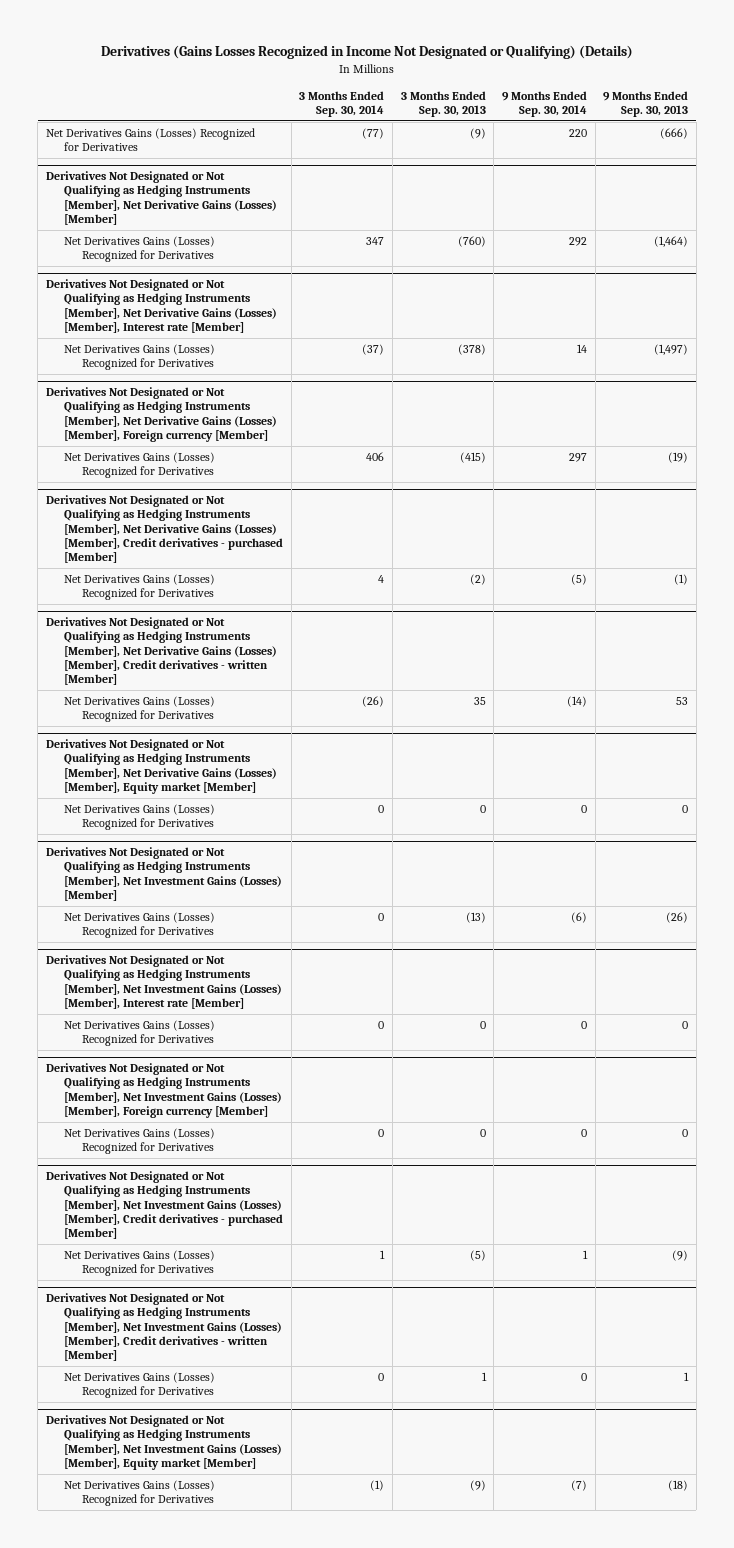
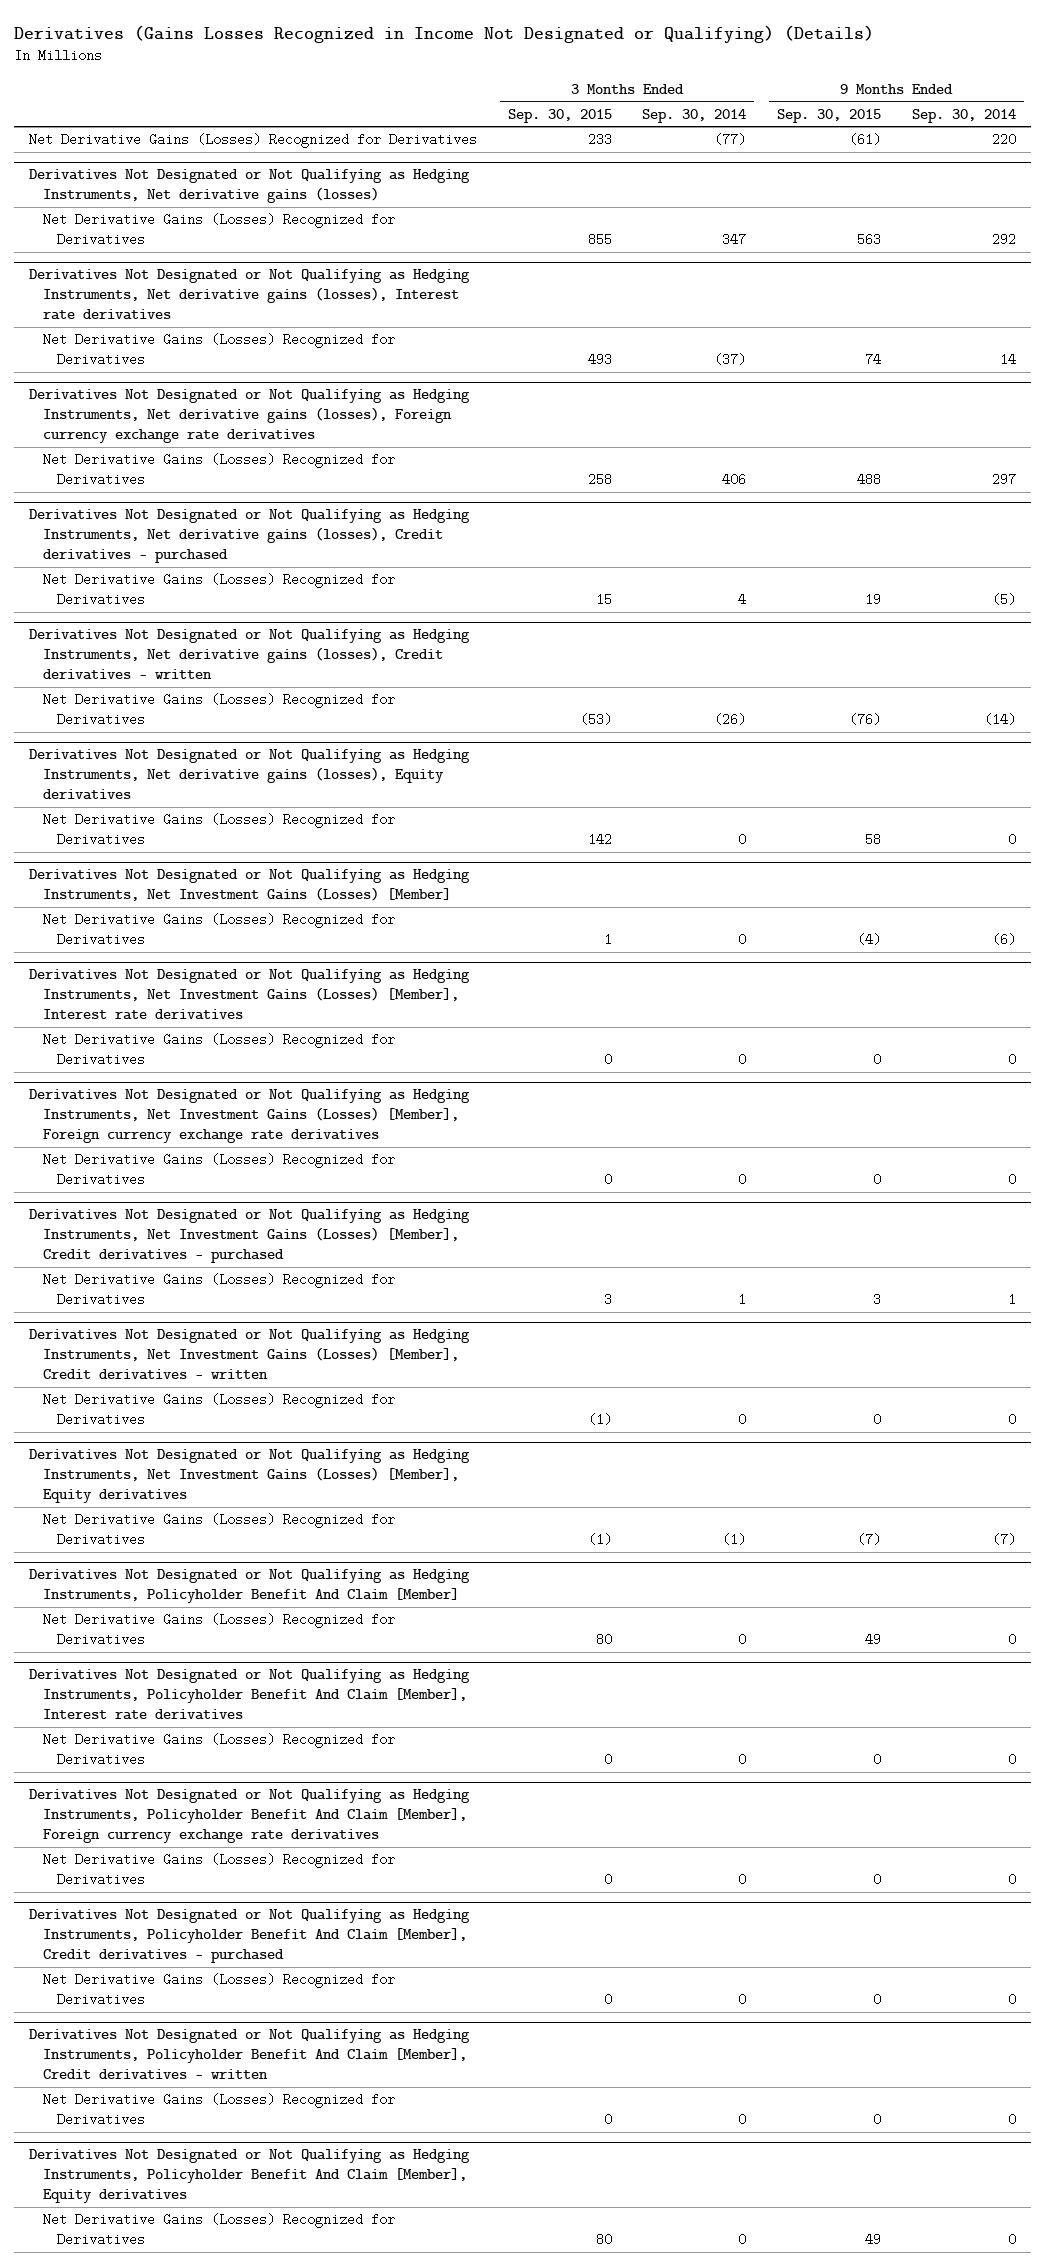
- | 3 Months Ended Sep. 30, 2014 | 3 Months Ended Sep. 30, 2013 | 9 Months Ended Sep. 30, 2014 | 9 Months Ended Sep. 30, 2013
+ | 3 Months Ended Sep. 30, 2015 | 3 Months Ended Sep. 30, 2014 | 9 Months Ended Sep. 30, 2015 | 9 Months Ended Sep. 30, 2014
- Net Derivatives Gains (Losses) Recognized for Derivatives | (77) | (9) | 220 | (666)
- Derivatives Not Designated or Not Qualifying as Hedging Instruments [Member], Net Derivative Gains (Losses) [Member]
- Net Derivatives Gains (Losses) Recognized for Derivatives | 347 | (760) | 292 | (1,464)
- Derivatives Not Designated or Not Qualifying as Hedging Instruments [Member], Net Derivative Gains (Losses) [Member], Interest rate [Member]
- Net Derivatives Gains (Losses) Recognized for Derivatives | (37) | (378) | 14 | (1,497)
- Derivatives Not Designated or Not Qualifying as Hedging Instruments [Member], Net Derivative Gains (Losses) [Member], Foreign currency [Member]
- Net Derivatives Gains (Losses) Recognized for Derivatives | 406 | (415) | 297 | (19)
- Derivatives Not Designated or Not Qualifying as Hedging Instruments [Member], Net Derivative Gains (Losses) [Member], Credit derivatives - purchased [Member]
- Net Derivatives Gains (Losses) Recognized for Derivatives | 4 | (2) | (5) | (1)
- Derivatives Not Designated or Not Qualifying as Hedging Instruments [Member], Net Derivative Gains (Losses) [Member], Credit derivatives - written [Member]
- Net Derivatives Gains (Losses) Recognized for Derivatives | (26) | 35 | (14) | 53
- Derivatives Not Designated or Not Qualifying as Hedging Instruments [Member], Net Derivative Gains (Losses) [Member], Equity market [Member]
- Net Derivatives Gains (Losses) Recognized for Derivatives | 0 | 0 | 0 | 0
- Derivatives Not Designated or Not Qualifying as Hedging Instruments [Member], Net Investment Gains (Losses) [Member]
- Net Derivatives Gains (Losses) Recognized for Derivatives | 0 | (13) | (6) | (26)
- Derivatives Not Designated or Not Qualifying as Hedging Instruments [Member], Net Investment Gains (Losses) [Member], Interest rate [Member]
- Net Derivatives Gains (Losses) Recognized for Derivatives | 0 | 0 | 0 | 0
- Derivatives Not Designated or Not Qualifying as Hedging Instruments [Member], Net Investment Gains (Losses) [Member], Foreign currency [Member]
- Net Derivatives Gains (Losses) Recognized for Derivatives | 0 | 0 | 0 | 0
- Derivatives Not Designated or Not Qualifying as Hedging Instruments [Member], Net Investment Gains (Losses) [Member], Credit derivatives - purchased [Member]
- Net Derivatives Gains (Losses) Recognized for Derivatives | 1 | (5) | 1 | (9)
- Derivatives Not Designated or Not Qualifying as Hedging Instruments [Member], Net Investment Gains (Losses) [Member], Credit derivatives - written [Member]
- Net Derivatives Gains (Losses) Recognized for Derivatives | 0 | 1 | 0 | 1
- Derivatives Not Designated or Not Qualifying as Hedging Instruments [Member], Net Investment Gains (Losses) [Member], Equity market [Member]
- Net Derivatives Gains (Losses) Recognized for Derivatives | (1) | (9) | (7) | (18)
+ Net Derivative Gains (Losses) Recognized for Derivatives | 233 | (77) | (61) | 220
+ Derivatives Not Designated or Not Qualifying as Hedging Instruments, Net derivative gains (losses)
+ Net Derivative Gains (Losses) Recognized for Derivatives | 855 | 347 | 563 | 292
+ Derivatives Not Designated or Not Qualifying as Hedging Instruments, Net derivative gains (losses), Interest rate derivatives
+ Net Derivative Gains (Losses) Recognized for Derivatives | 493 | (37) | 74 | 14
+ Derivatives Not Designated or Not Qualifying as Hedging Instruments, Net derivative gains (losses), Foreign currency exchange rate derivatives
+ Net Derivative Gains (Losses) Recognized for Derivatives | 258 | 406 | 488 | 297
+ Derivatives Not Designated or Not Qualifying as Hedging Instruments, Net derivative gains (losses), Credit derivatives - purchased
+ Net Derivative Gains (Losses) Recognized for Derivatives | 15 | 4 | 19 | (5)
+ Derivatives Not Designated or Not Qualifying as Hedging Instruments, Net derivative gains (losses), Credit derivatives - written
+ Net Derivative Gains (Losses) Recognized for Derivatives | (53) | (26) | (76) | (14)
+ Derivatives Not Designated or Not Qualifying as Hedging Instruments, Net derivative gains (losses), Equity derivatives
+ Net Derivative Gains (Losses) Recognized for Derivatives | 142 | 0 | 58 | 0
+ Derivatives Not Designated or Not Qualifying as Hedging Instruments, Net Investment Gains (Losses) [Member]
+ Net Derivative Gains (Losses) Recognized for Derivatives | 1 | 0 | (4) | (6)
+ Derivatives Not Designated or Not Qualifying as Hedging Instruments, Net Investment Gains (Losses) [Member], Interest rate derivatives
+ Net Derivative Gains (Losses) Recognized for Derivatives | 0 | 0 | 0 | 0
+ Derivatives Not Designated or Not Qualifying as Hedging Instruments, Net Investment Gains (Losses) [Member], Foreign currency exchange rate derivatives
+ Net Derivative Gains (Losses) Recognized for Derivatives | 0 | 0 | 0 | 0
+ Derivatives Not Designated or Not Qualifying as Hedging Instruments, Net Investment Gains (Losses) [Member], Credit derivatives - purchased
+ Net Derivative Gains (Losses) Recognized for Derivatives | 3 | 1 | 3 | 1
+ Derivatives Not Designated or Not Qualifying as Hedging Instruments, Net Investment Gains (Losses) [Member], Credit derivatives - written
+ Net Derivative Gains (Losses) Recognized for Derivatives | (1) | 0 | 0 | 0
+ Derivatives Not Designated or Not Qualifying as Hedging Instruments, Net Investment Gains (Losses) [Member], Equity derivatives
+ Net Derivative Gains (Losses) Recognized for Derivatives | (1) | (1) | (7) | (7)
+ Derivatives Not Designated or Not Qualifying as Hedging Instruments, Policyholder Benefit And Claim [Member]
+ Net Derivative Gains (Losses) Recognized for Derivatives | 80 | 0 | 49 | 0
+ Derivatives Not Designated or Not Qualifying as Hedging Instruments, Policyholder Benefit And Claim [Member], Interest rate derivatives
+ Net Derivative Gains (Losses) Recognized for Derivatives | 0 | 0 | 0 | 0
+ Derivatives Not Designated or Not Qualifying as Hedging Instruments, Policyholder Benefit And Claim [Member], Foreign currency exchange rate derivatives
+ Net Derivative Gains (Losses) Recognized for Derivatives | 0 | 0 | 0 | 0
+ Derivatives Not Designated or Not Qualifying as Hedging Instruments, Policyholder Benefit And Claim [Member], Credit derivatives - purchased
+ Net Derivative Gains (Losses) Recognized for Derivatives | 0 | 0 | 0 | 0
+ Derivatives Not Designated or Not Qualifying as Hedging Instruments, Policyholder Benefit And Claim [Member], Credit derivatives - written
+ Net Derivative Gains (Losses) Recognized for Derivatives | 0 | 0 | 0 | 0
+ Derivatives Not Designated or Not Qualifying as Hedging Instruments, Policyholder Benefit And Claim [Member], Equity derivatives
+ Net Derivative Gains (Losses) Recognized for Derivatives | 80 | 0 | 49 | 0

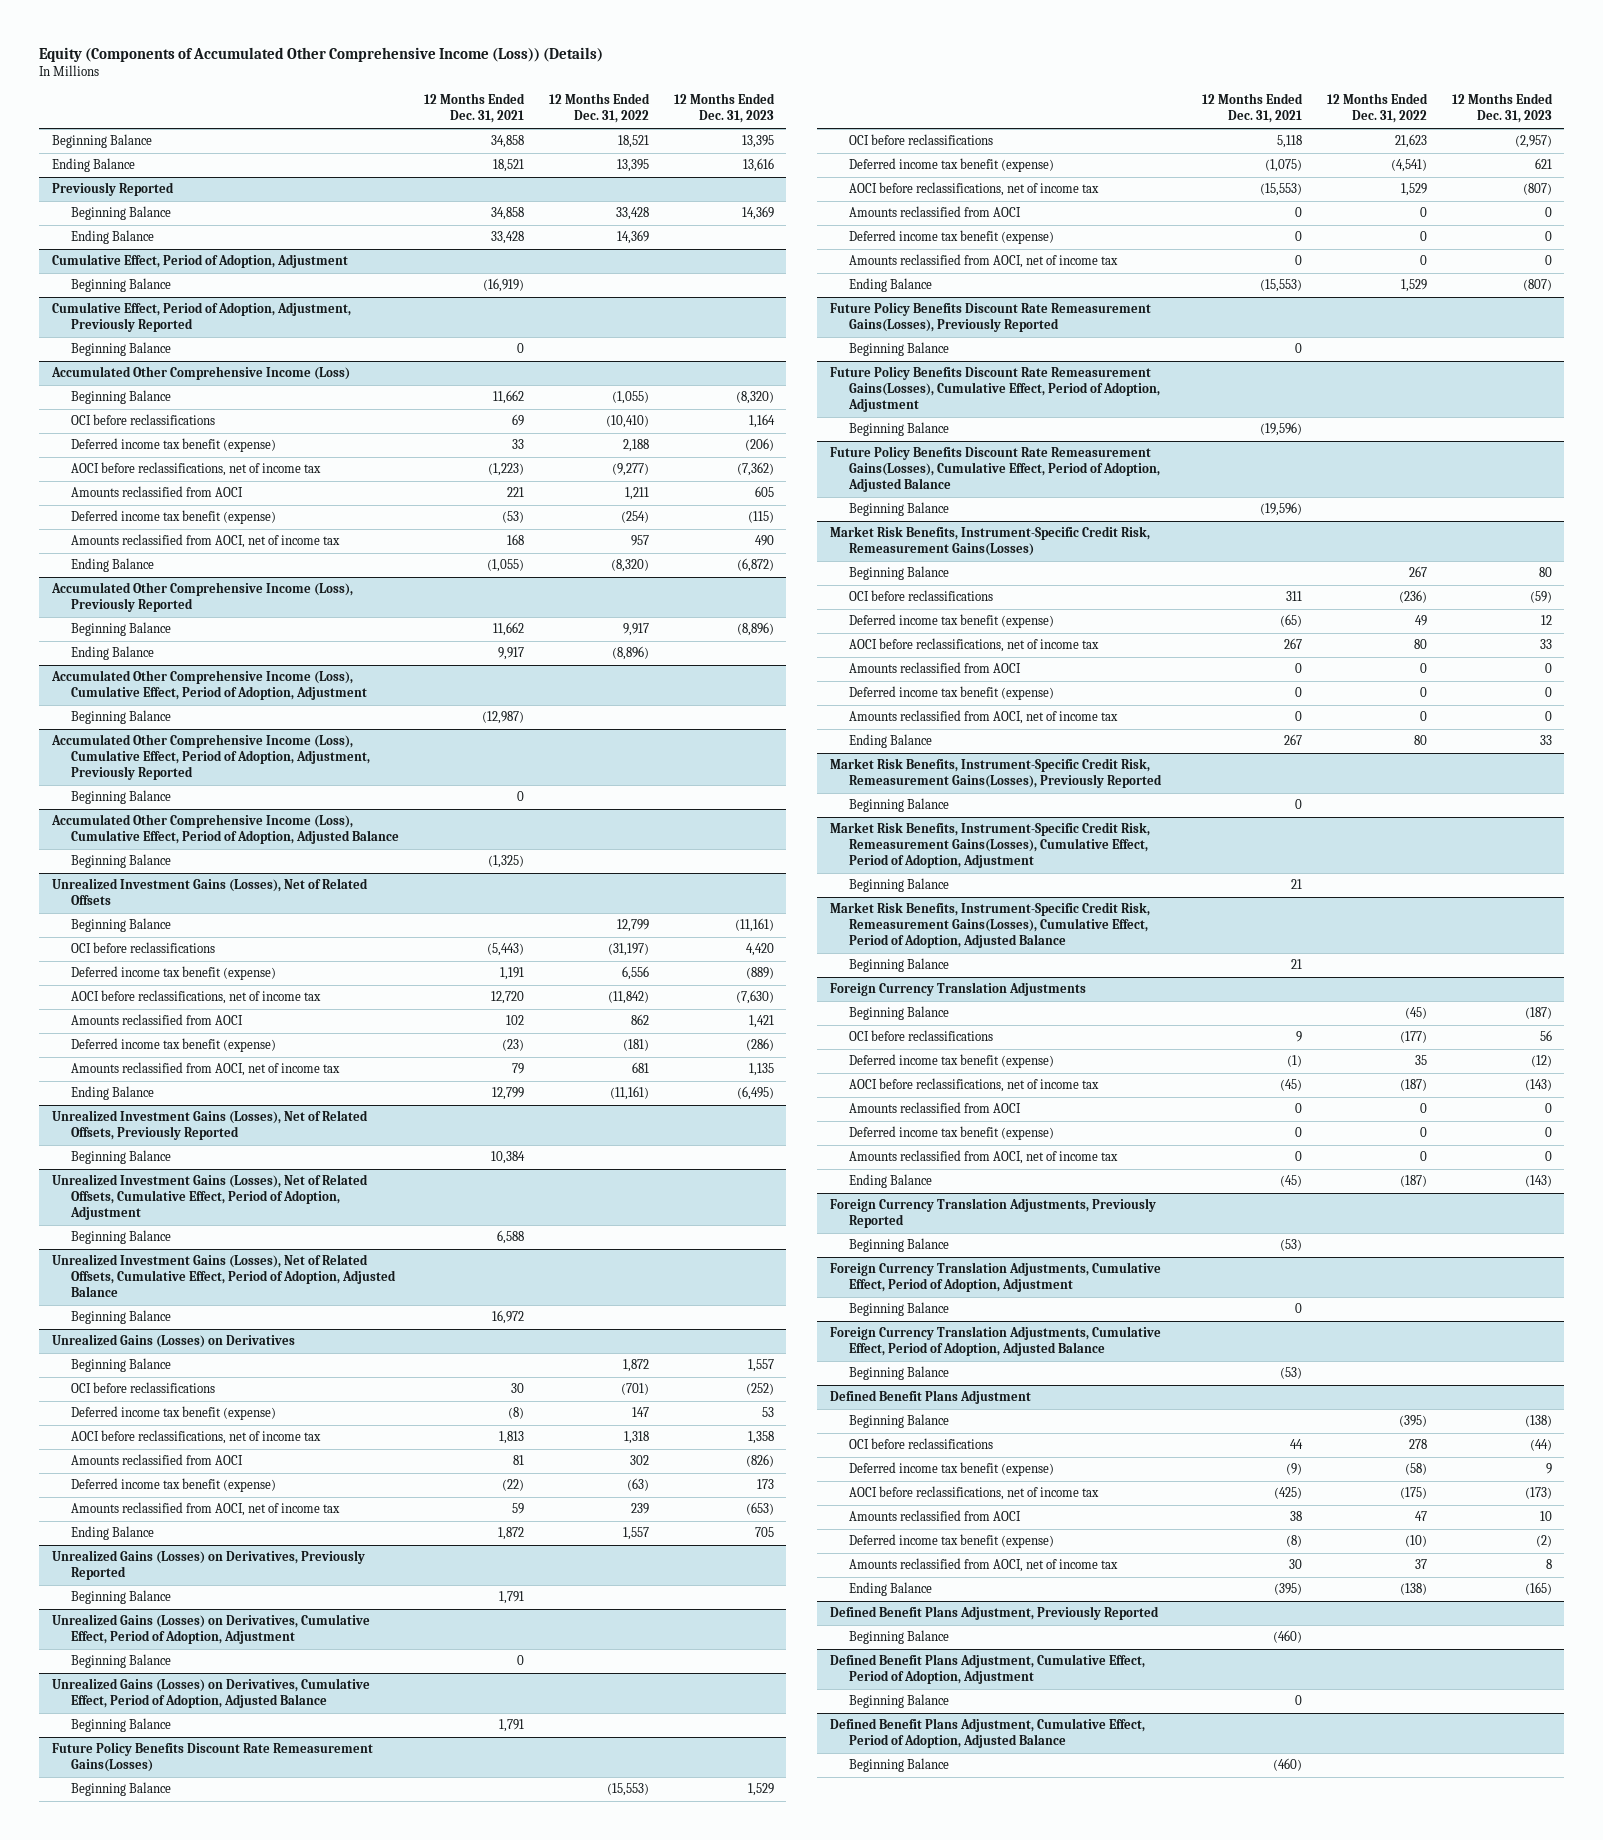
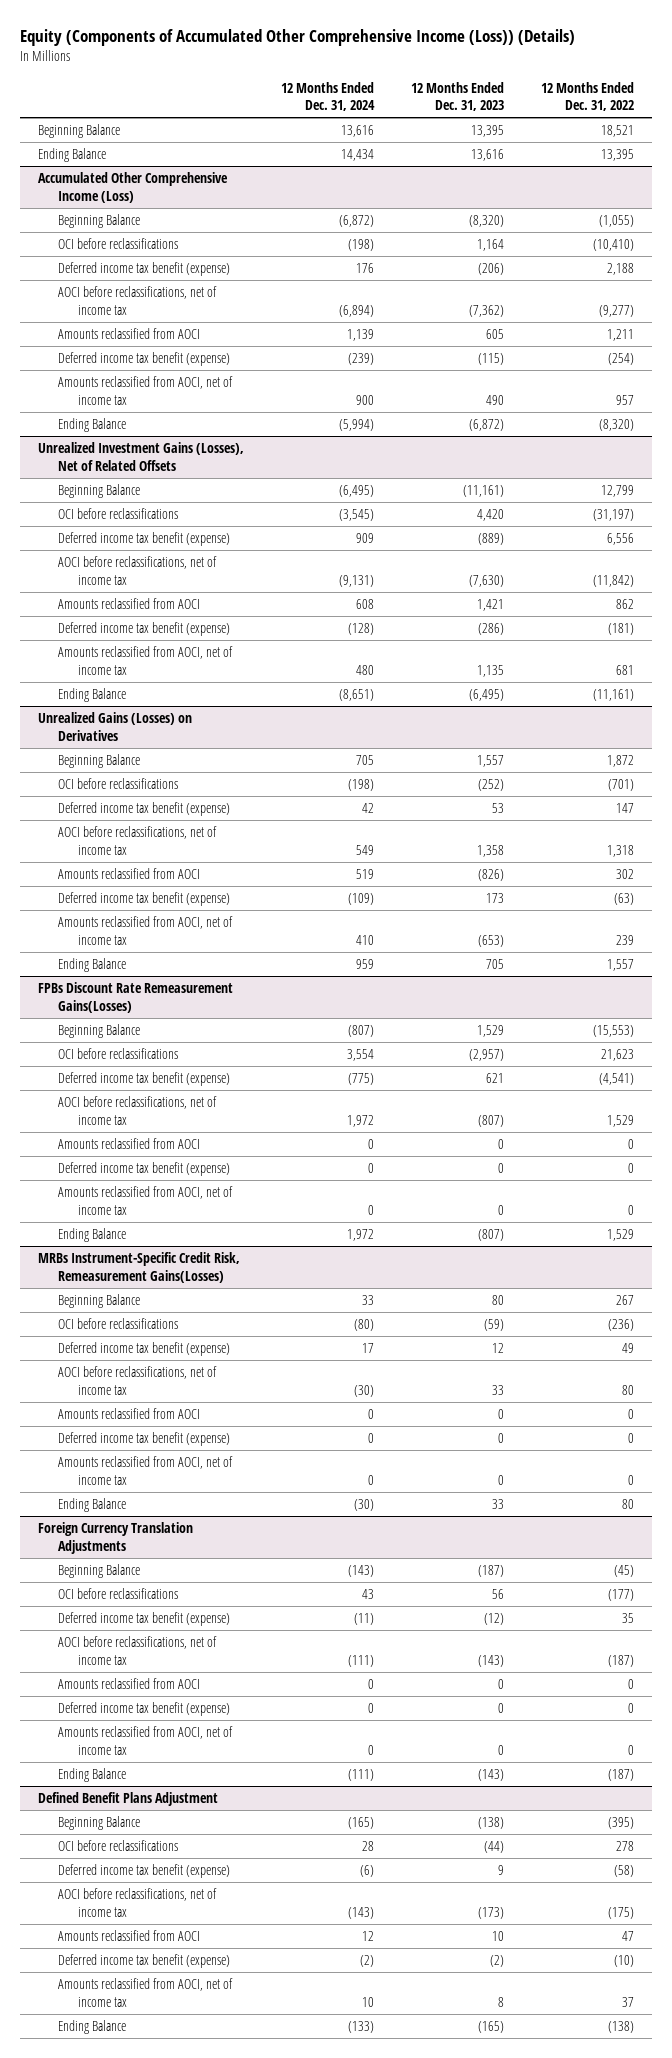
- | 12 Months Ended Dec. 31, 2021 | 12 Months Ended Dec. 31, 2022 | 12 Months Ended Dec. 31, 2023
+ | 12 Months Ended Dec. 31, 2024 | 12 Months Ended Dec. 31, 2023 | 12 Months Ended Dec. 31, 2022
- Previously Reported
- Beginning Balance | 34,858 | 33,428 | 14,369
- Ending Balance | 33,428 | 14,369 |
- Cumulative Effect, Period of Adoption, Adjustment
- Beginning Balance | (16,919) | |
- Cumulative Effect, Period of Adoption, Adjustment, Previously Reported
- Beginning Balance | 0 | |
- Accumulated Other Comprehensive Income (Loss), Previously Reported
- Beginning Balance | 11,662 | 9,917 | (8,896)
- Ending Balance | 9,917 | (8,896) |
- Accumulated Other Comprehensive Income (Loss), Cumulative Effect, Period of Adoption, Adjustment
- Beginning Balance | (12,987) | |
- Accumulated Other Comprehensive Income (Loss), Cumulative Effect, Period of Adoption, Adjustment, Previously Reported
- Beginning Balance | 0 | |
- Accumulated Other Comprehensive Income (Loss), Cumulative Effect, Period of Adoption, Adjusted Balance
- Beginning Balance | (1,325) | |
- Unrealized Investment Gains (Losses), Net of Related Offsets, Previously Reported
- Beginning Balance | 10,384 | |
- Unrealized Investment Gains (Losses), Net of Related Offsets, Cumulative Effect, Period of Adoption, Adjustment
- Beginning Balance | 6,588 | |
- Unrealized Investment Gains (Losses), Net of Related Offsets, Cumulative Effect, Period of Adoption, Adjusted Balance
- Beginning Balance | 16,972 | |
- Unrealized Gains (Losses) on Derivatives, Previously Reported
- Beginning Balance | 1,791 | |
- Unrealized Gains (Losses) on Derivatives, Cumulative Effect, Period of Adoption, Adjustment
- Beginning Balance | 0 | |
- Unrealized Gains (Losses) on Derivatives, Cumulative Effect, Period of Adoption, Adjusted Balance
- Beginning Balance | 1,791 | |
- Future Policy Benefits Discount Rate Remeasurement Gains(Losses)
+ FPBs Discount Rate Remeasurement Gains(Losses)
- Future Policy Benefits Discount Rate Remeasurement Gains(Losses), Previously Reported
- Beginning Balance | 0 | |
- Future Policy Benefits Discount Rate Remeasurement Gains(Losses), Cumulative Effect, Period of Adoption, Adjustment
- Beginning Balance | (19,596) | |
- Future Policy Benefits Discount Rate Remeasurement Gains(Losses), Cumulative Effect, Period of Adoption, Adjusted Balance
- Beginning Balance | (19,596) | |
- Market Risk Benefits, Instrument-Specific Credit Risk, Remeasurement Gains(Losses)
+ MRBs Instrument-Specific Credit Risk, Remeasurement Gains(Losses)
- Market Risk Benefits, Instrument-Specific Credit Risk, Remeasurement Gains(Losses), Previously Reported
- Beginning Balance | 0 | |
- Market Risk Benefits, Instrument-Specific Credit Risk, Remeasurement Gains(Losses), Cumulative Effect, Period of Adoption, Adjustment
- Beginning Balance | 21 | |
- Market Risk Benefits, Instrument-Specific Credit Risk, Remeasurement Gains(Losses), Cumulative Effect, Period of Adoption, Adjusted Balance
- Beginning Balance | 21 | |
- Foreign Currency Translation Adjustments, Previously Reported
- Beginning Balance | (53) | |
- Foreign Currency Translation Adjustments, Cumulative Effect, Period of Adoption, Adjustment
- Beginning Balance | 0 | |
- Foreign Currency Translation Adjustments, Cumulative Effect, Period of Adoption, Adjusted Balance
- Beginning Balance | (53) | |
- Defined Benefit Plans Adjustment, Previously Reported
- Beginning Balance | (460) | |
- Defined Benefit Plans Adjustment, Cumulative Effect, Period of Adoption, Adjustment
- Beginning Balance | 0 | |
- Defined Benefit Plans Adjustment, Cumulative Effect, Period of Adoption, Adjusted Balance
- Beginning Balance | (460) | |

